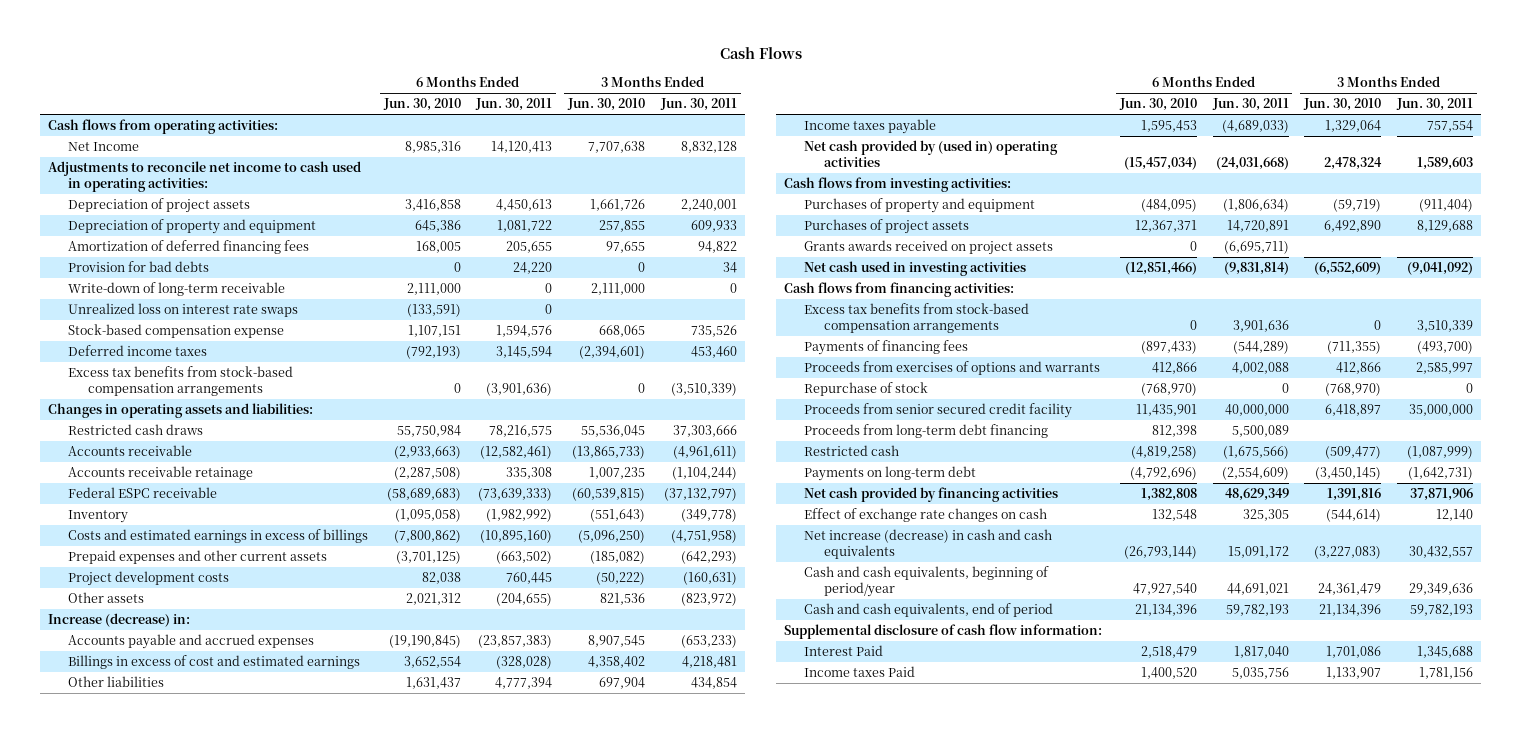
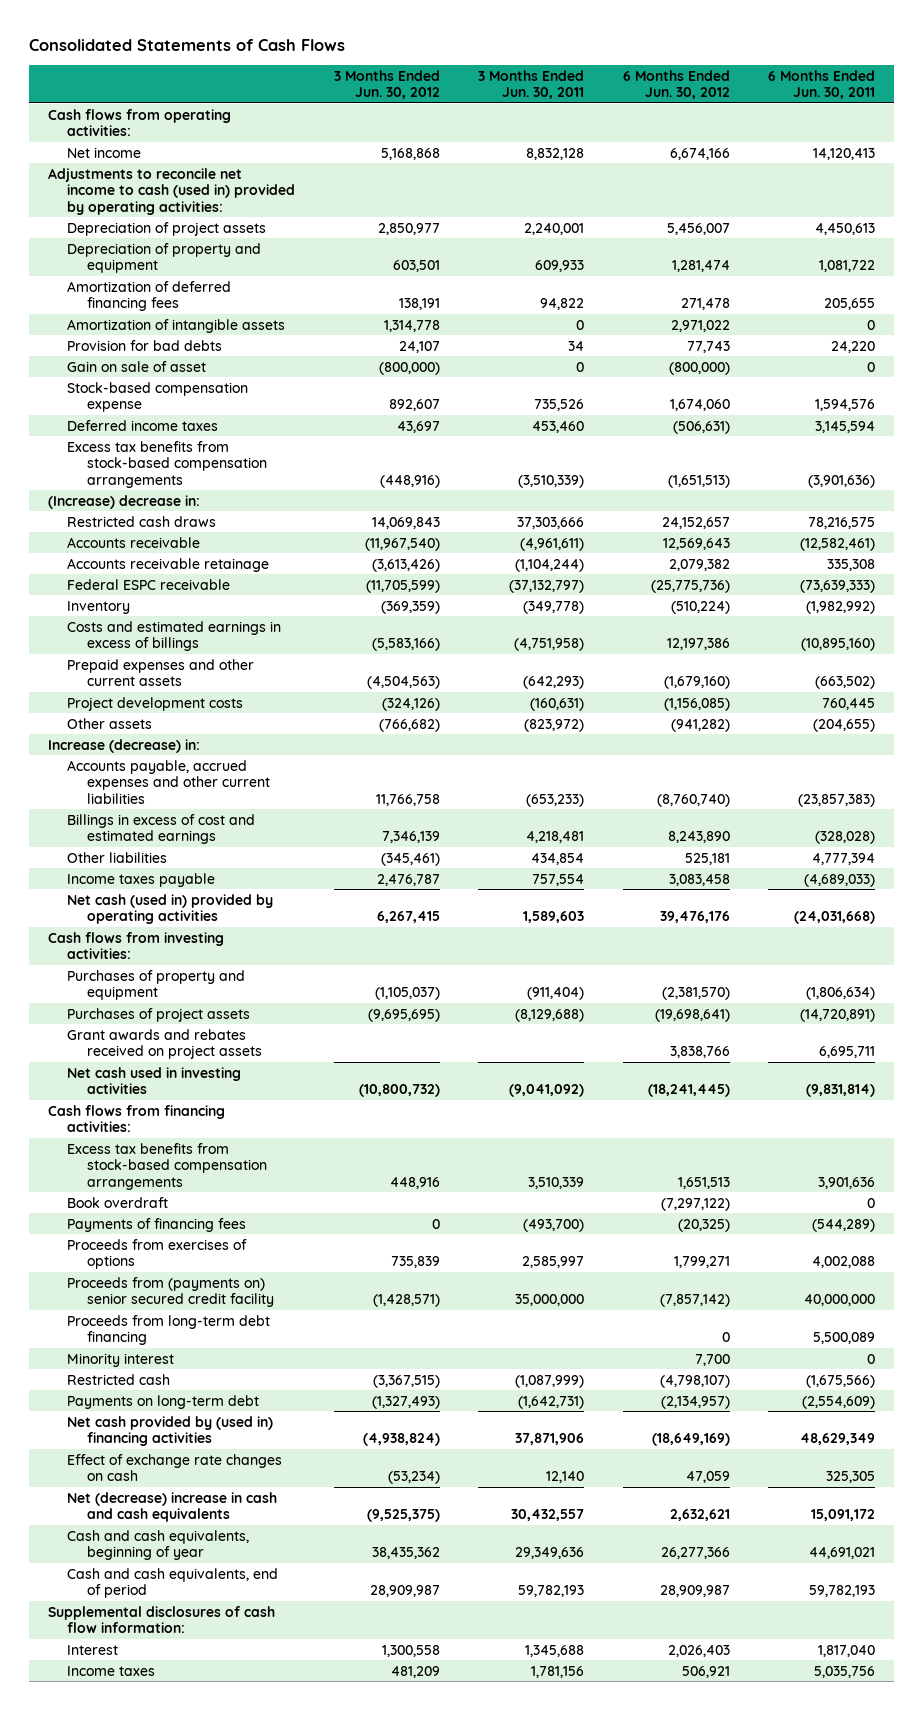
- Cash Flows
+ Consolidated Statements of Cash Flows
- | 6 Months Ended Jun. 30, 2010 | 6 Months Ended Jun. 30, 2011 | 3 Months Ended Jun. 30, 2010 | 3 Months Ended Jun. 30, 2011
+ | 3 Months Ended Jun. 30, 2012 | 3 Months Ended Jun. 30, 2011 | 6 Months Ended Jun. 30, 2012 | 6 Months Ended Jun. 30, 2011
- Net Income | 8,985,316 | 14,120,413 | 7,707,638 | 8,832,128
- Adjustments to reconcile net income to cash used in operating activities:
+ Net income | 5,168,868 | 8,832,128 | 6,674,166 | 14,120,413
+ Adjustments to reconcile net income to cash (used in) provided by operating activities:
+ Amortization of intangible assets | 1,314,778 | 0 | 2,971,022 | 0
- Write-down of long-term receivable | 2,111,000 | 0 | 2,111,000 | 0
- Unrealized loss on interest rate swaps | (133,591) | 0 | |
+ Gain on sale of asset | (800,000) | 0 | (800,000) | 0
- Changes in operating assets and liabilities:
+ (Increase) decrease in:
- Accounts payable and accrued expenses | (19,190,845) | (23,857,383) | 8,907,545 | (653,233)
+ Accounts payable, accrued expenses and other current liabilities | 11,766,758 | (653,233) | (8,760,740) | (23,857,383)
- Net cash provided by (used in) operating activities | (15,457,034) | (24,031,668) | 2,478,324 | 1,589,603
+ Net cash (used in) provided by operating activities | 6,267,415 | 1,589,603 | 39,476,176 | (24,031,668)
- Purchases of project assets | 12,367,371 | 14,720,891 | 6,492,890 | 8,129,688
- Grants awards received on project assets | 0 | (6,695,711) | |
+ Purchases of project assets | (9,695,695) | (8,129,688) | (19,698,641) | (14,720,891)
+ Grant awards and rebates received on project assets | | | 3,838,766 | 6,695,711
+ Book overdraft | | | (7,297,122) | 0
- Proceeds from exercises of options and warrants | 412,866 | 4,002,088 | 412,866 | 2,585,997
- Repurchase of stock | (768,970) | 0 | (768,970) | 0
- Proceeds from senior secured credit facility | 11,435,901 | 40,000,000 | 6,418,897 | 35,000,000
+ Proceeds from exercises of options | 735,839 | 2,585,997 | 1,799,271 | 4,002,088
+ Proceeds from (payments on) senior secured credit facility | (1,428,571) | 35,000,000 | (7,857,142) | 40,000,000
+ Minority interest | | | 7,700 | 0
- Net cash provided by financing activities | 1,382,808 | 48,629,349 | 1,391,816 | 37,871,906
+ Net cash provided by (used in) financing activities | (4,938,824) | 37,871,906 | (18,649,169) | 48,629,349
- Net increase (decrease) in cash and cash equivalents | (26,793,144) | 15,091,172 | (3,227,083) | 30,432,557
- Cash and cash equivalents, beginning of period/year | 47,927,540 | 44,691,021 | 24,361,479 | 29,349,636
+ Net (decrease) increase in cash and cash equivalents | (9,525,375) | 30,432,557 | 2,632,621 | 15,091,172
+ Cash and cash equivalents, beginning of year | 38,435,362 | 29,349,636 | 26,277,366 | 44,691,021
- Supplemental disclosure of cash flow information:
- Interest Paid | 2,518,479 | 1,817,040 | 1,701,086 | 1,345,688
- Income taxes Paid | 1,400,520 | 5,035,756 | 1,133,907 | 1,781,156
+ Supplemental disclosures of cash flow information:
+ Interest | 1,300,558 | 1,345,688 | 2,026,403 | 1,817,040
+ Income taxes | 481,209 | 1,781,156 | 506,921 | 5,035,756

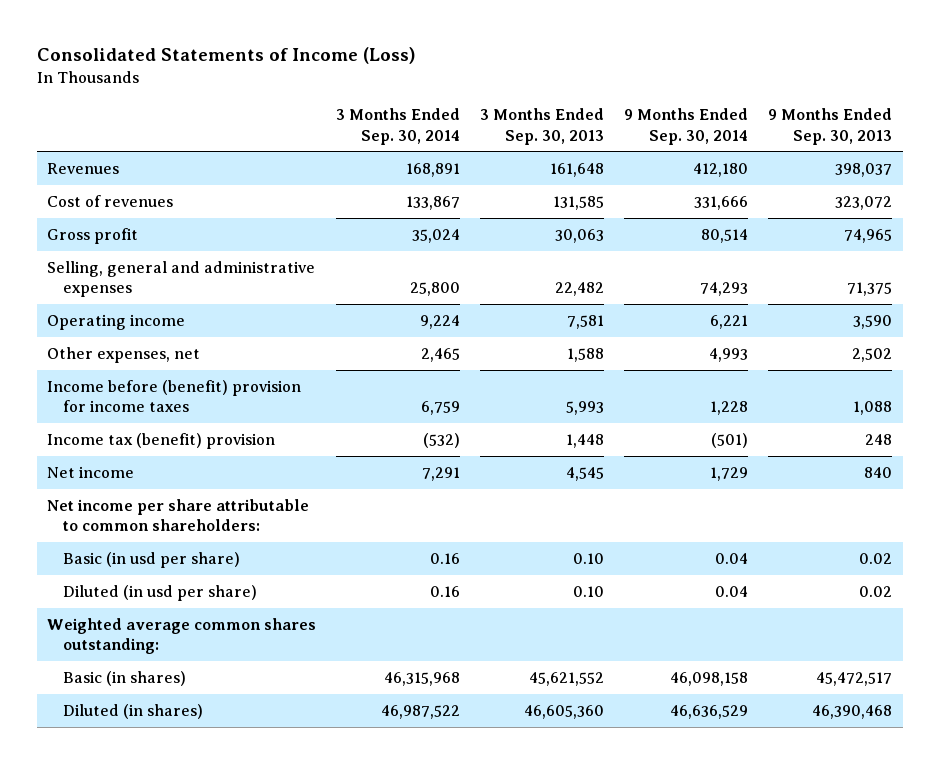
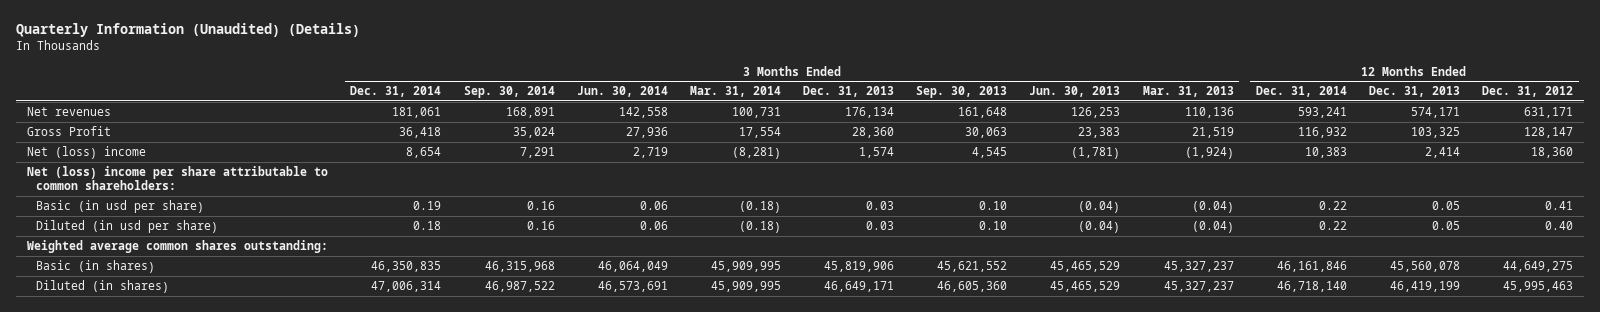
- Consolidated Statements of Income (Loss)
+ Quarterly Information (Unaudited) (Details)
- | 3 Months Ended Sep. 30, 2014 | 3 Months Ended Sep. 30, 2013 | 9 Months Ended Sep. 30, 2014 | 9 Months Ended Sep. 30, 2013
+ | 3 Months Ended Dec. 31, 2014 | 3 Months Ended Sep. 30, 2014 | 3 Months Ended Jun. 30, 2014 | 3 Months Ended Mar. 31, 2014 | 3 Months Ended Dec. 31, 2013 | 3 Months Ended Sep. 30, 2013 | 3 Months Ended Jun. 30, 2013 | 3 Months Ended Mar. 31, 2013 | 12 Months Ended Dec. 31, 2014 | 12 Months Ended Dec. 31, 2013 | 12 Months Ended Dec. 31, 2012
- Revenues | 168,891 | 161,648 | 412,180 | 398,037
- Cost of revenues | 133,867 | 131,585 | 331,666 | 323,072
- Gross profit | 35,024 | 30,063 | 80,514 | 74,965
- Selling, general and administrative expenses | 25,800 | 22,482 | 74,293 | 71,375
- Operating income | 9,224 | 7,581 | 6,221 | 3,590
- Other expenses, net | 2,465 | 1,588 | 4,993 | 2,502
- Income before (benefit) provision for income taxes | 6,759 | 5,993 | 1,228 | 1,088
- Income tax (benefit) provision | (532) | 1,448 | (501) | 248
- Net income | 7,291 | 4,545 | 1,729 | 840
- Net income per share attributable to common shareholders:
+ Net revenues | 181,061 | 168,891 | 142,558 | 100,731 | 176,134 | 161,648 | 126,253 | 110,136 | 593,241 | 574,171 | 631,171
+ Gross Profit | 36,418 | 35,024 | 27,936 | 17,554 | 28,360 | 30,063 | 23,383 | 21,519 | 116,932 | 103,325 | 128,147
+ Net (loss) income | 8,654 | 7,291 | 2,719 | (8,281) | 1,574 | 4,545 | (1,781) | (1,924) | 10,383 | 2,414 | 18,360
+ Net (loss) income per share attributable to common shareholders:

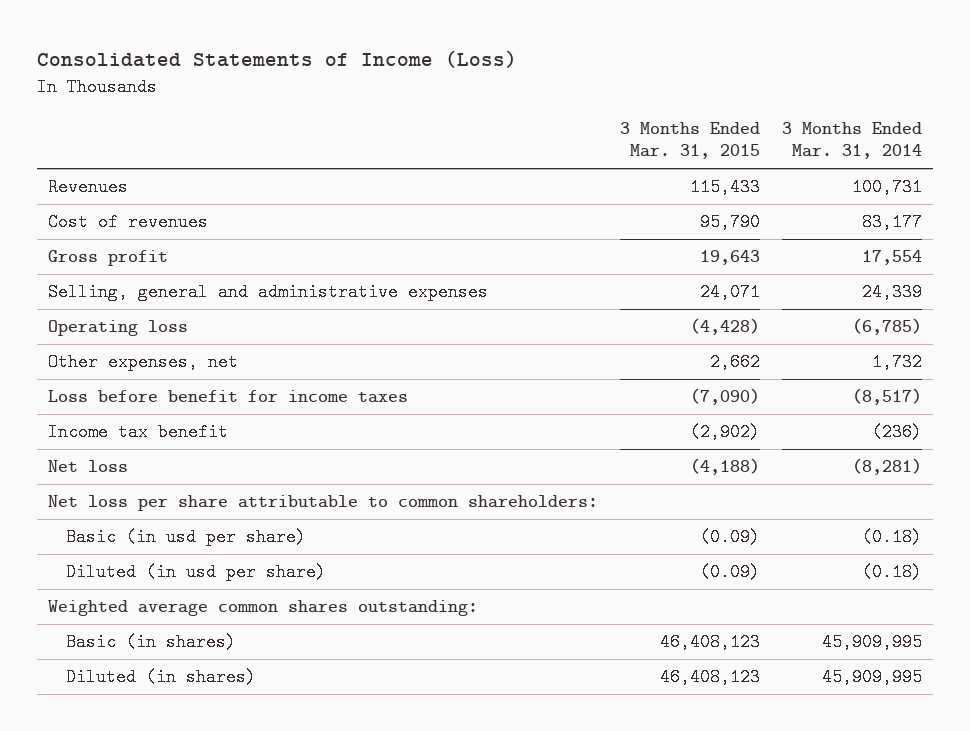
- Quarterly Information (Unaudited) (Details)
+ Consolidated Statements of Income (Loss)
- | 3 Months Ended Dec. 31, 2014 | 3 Months Ended Sep. 30, 2014 | 3 Months Ended Jun. 30, 2014 | 3 Months Ended Mar. 31, 2014 | 3 Months Ended Dec. 31, 2013 | 3 Months Ended Sep. 30, 2013 | 3 Months Ended Jun. 30, 2013 | 3 Months Ended Mar. 31, 2013 | 12 Months Ended Dec. 31, 2014 | 12 Months Ended Dec. 31, 2013 | 12 Months Ended Dec. 31, 2012
+ | 3 Months Ended Mar. 31, 2015 | 3 Months Ended Mar. 31, 2014
- Net revenues | 181,061 | 168,891 | 142,558 | 100,731 | 176,134 | 161,648 | 126,253 | 110,136 | 593,241 | 574,171 | 631,171
- Gross Profit | 36,418 | 35,024 | 27,936 | 17,554 | 28,360 | 30,063 | 23,383 | 21,519 | 116,932 | 103,325 | 128,147
- Net (loss) income | 8,654 | 7,291 | 2,719 | (8,281) | 1,574 | 4,545 | (1,781) | (1,924) | 10,383 | 2,414 | 18,360
- Net (loss) income per share attributable to common shareholders:
+ Revenues | 115,433 | 100,731
+ Cost of revenues | 95,790 | 83,177
+ Gross profit | 19,643 | 17,554
+ Selling, general and administrative expenses | 24,071 | 24,339
+ Operating loss | (4,428) | (6,785)
+ Other expenses, net | 2,662 | 1,732
+ Loss before benefit for income taxes | (7,090) | (8,517)
+ Income tax benefit | (2,902) | (236)
+ Net loss | (4,188) | (8,281)
+ Net loss per share attributable to common shareholders:

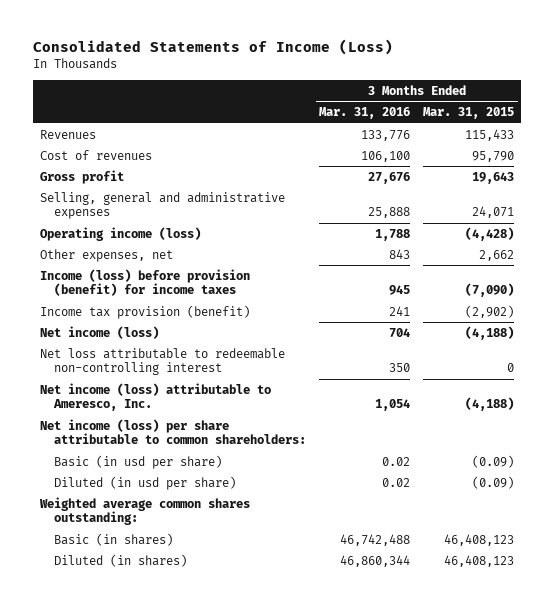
- | 3 Months Ended Mar. 31, 2015 | 3 Months Ended Mar. 31, 2014
+ | 3 Months Ended Mar. 31, 2016 | 3 Months Ended Mar. 31, 2015
- Operating loss | (4,428) | (6,785)
+ Operating income (loss) | 1,788 | (4,428)
- Loss before benefit for income taxes | (7,090) | (8,517)
- Income tax benefit | (2,902) | (236)
- Net loss | (4,188) | (8,281)
- Net loss per share attributable to common shareholders:
+ Income (loss) before provision (benefit) for income taxes | 945 | (7,090)
+ Income tax provision (benefit) | 241 | (2,902)
+ Net income (loss) | 704 | (4,188)
+ Net loss attributable to redeemable non-controlling interest | 350 | 0
+ Net income (loss) attributable to Ameresco, Inc. | 1,054 | (4,188)
+ Net income (loss) per share attributable to common shareholders:

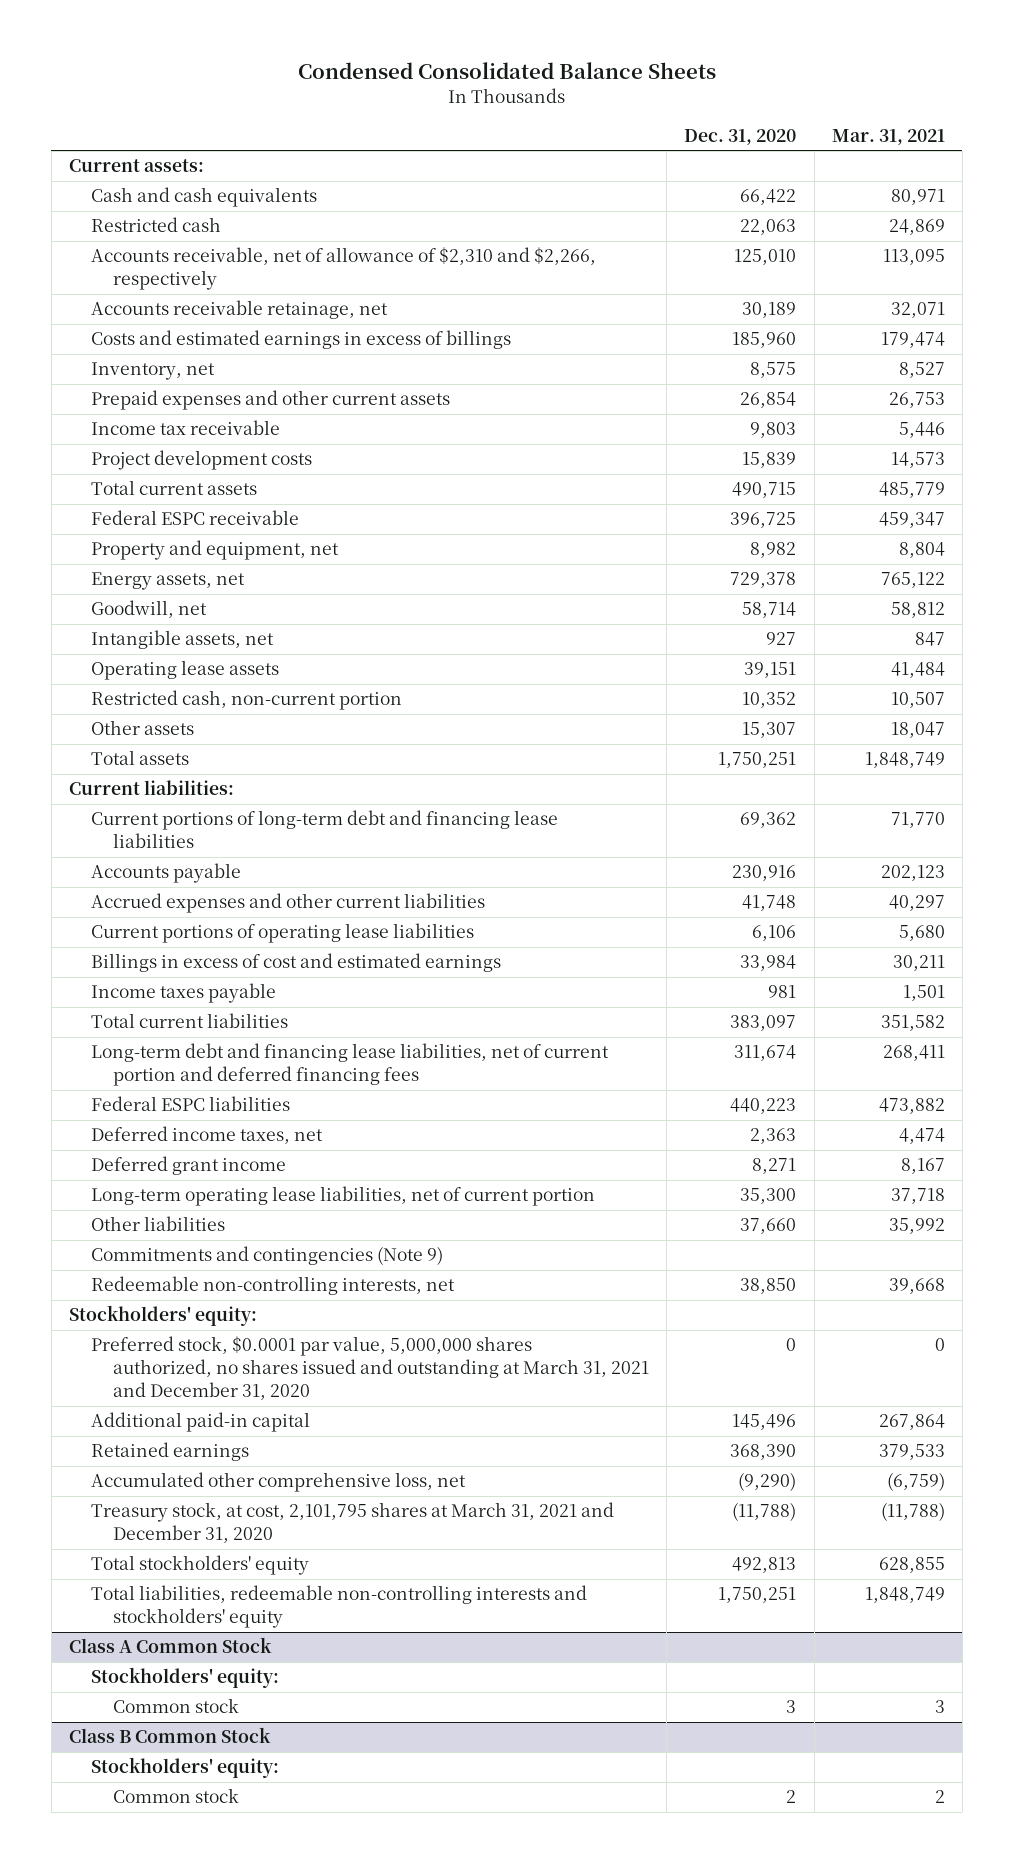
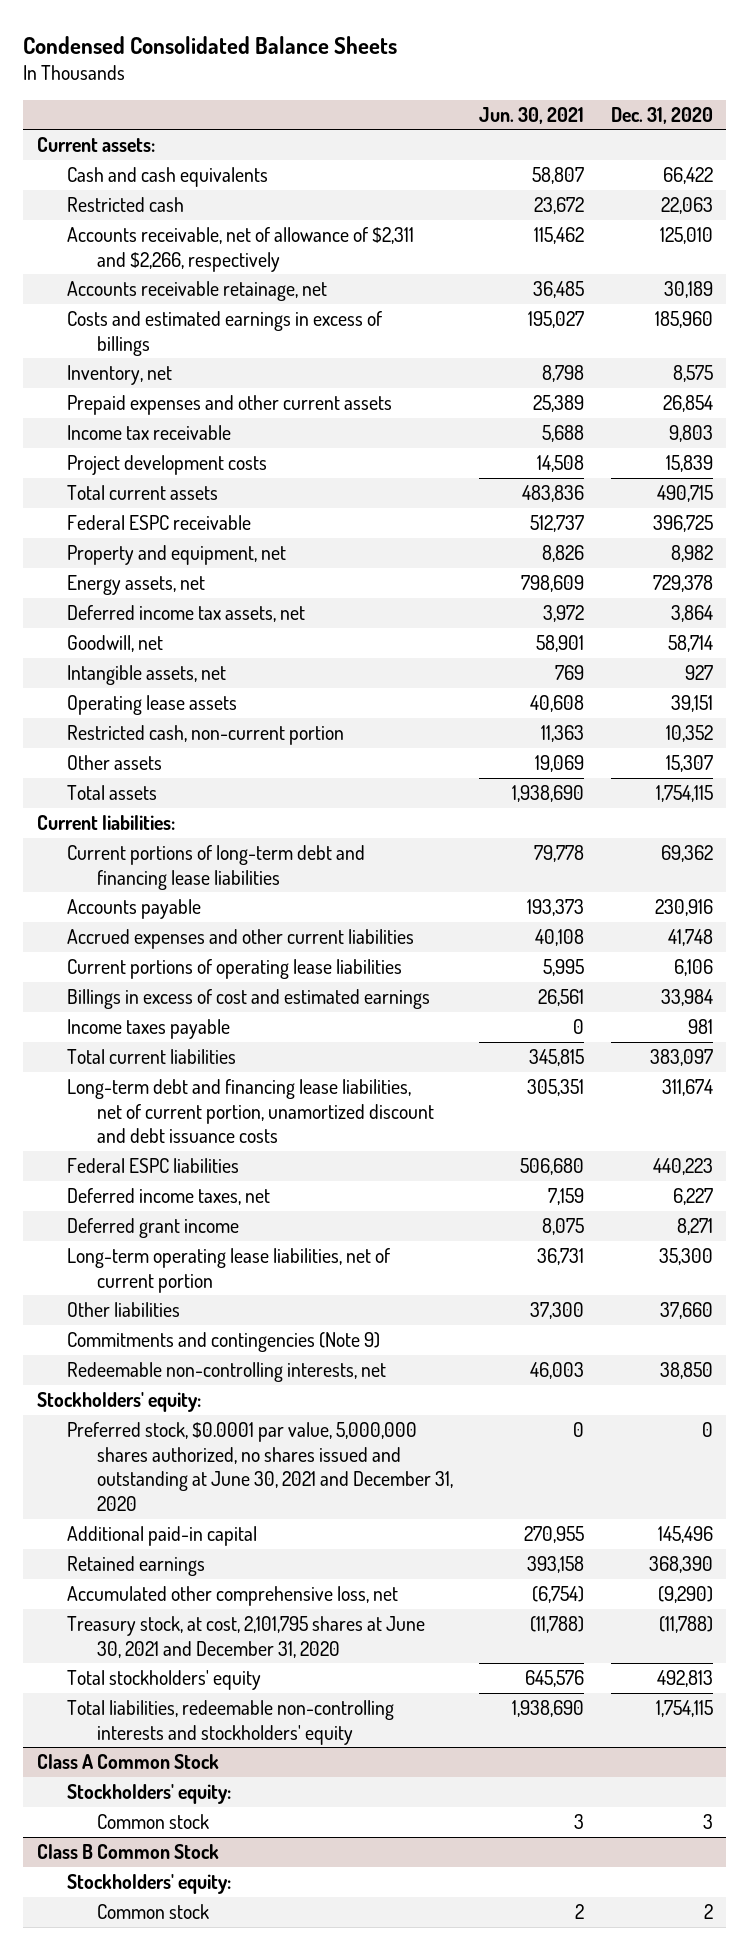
- | Dec. 31, 2020 | Mar. 31, 2021
+ | Jun. 30, 2021 | Dec. 31, 2020
- Accounts receivable, net of allowance of $2,310 and $2,266, respectively | 125,010 | 113,095
+ Accounts receivable, net of allowance of $2,311 and $2,266, respectively | 115,462 | 125,010
+ Deferred income tax assets, net | 3,972 | 3,864
- Total assets | 1,750,251 | 1,848,749
+ Total assets | 1,938,690 | 1,754,115
- Long-term debt and financing lease liabilities, net of current portion and deferred financing fees | 311,674 | 268,411
+ Long-term debt and financing lease liabilities, net of current portion, unamortized discount and debt issuance costs | 305,351 | 311,674
- Deferred income taxes, net | 2,363 | 4,474
+ Deferred income taxes, net | 7,159 | 6,227
- Preferred stock, $0.0001 par value, 5,000,000 shares authorized, no shares issued and outstanding at March 31, 2021 and December 31, 2020 | 0 | 0
+ Preferred stock, $0.0001 par value, 5,000,000 shares authorized, no shares issued and outstanding at June 30, 2021 and December 31, 2020 | 0 | 0
- Treasury stock, at cost, 2,101,795 shares at March 31, 2021 and December 31, 2020 | (11,788) | (11,788)
+ Treasury stock, at cost, 2,101,795 shares at June 30, 2021 and December 31, 2020 | (11,788) | (11,788)
- Total liabilities, redeemable non-controlling interests and stockholders' equity | 1,750,251 | 1,848,749
+ Total liabilities, redeemable non-controlling interests and stockholders' equity | 1,938,690 | 1,754,115

